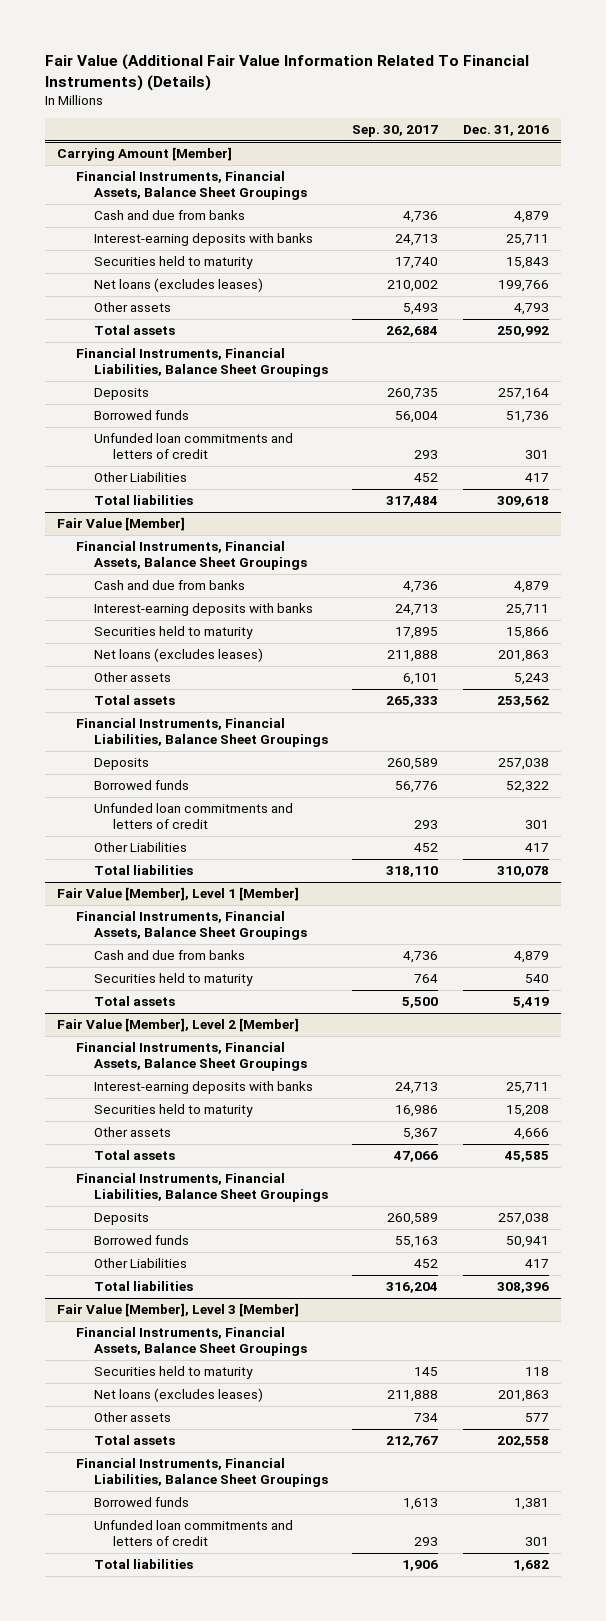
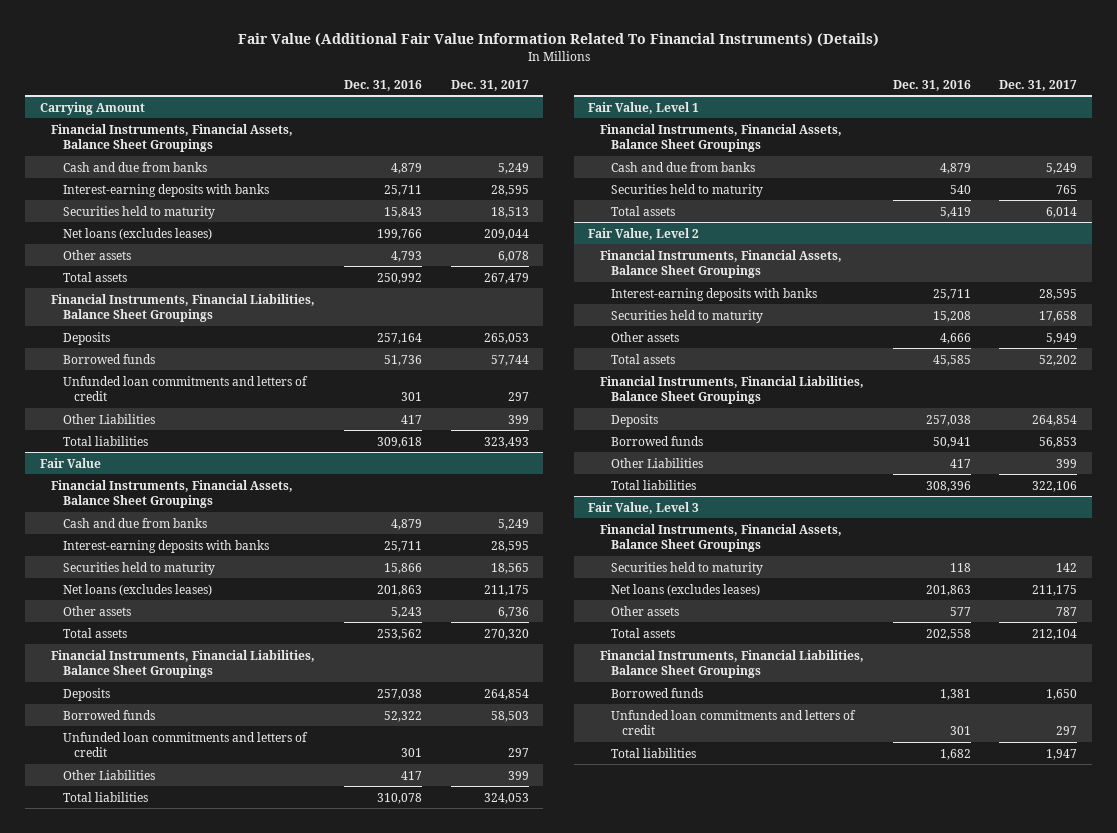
- | Sep. 30, 2017 | Dec. 31, 2016
+ | Dec. 31, 2016 | Dec. 31, 2017
- Carrying Amount [Member]
+ Carrying Amount
- Fair Value [Member]
+ Fair Value
- Fair Value [Member], Level 1 [Member]
+ Fair Value, Level 1
- Fair Value [Member], Level 2 [Member]
+ Fair Value, Level 2
- Fair Value [Member], Level 3 [Member]
+ Fair Value, Level 3

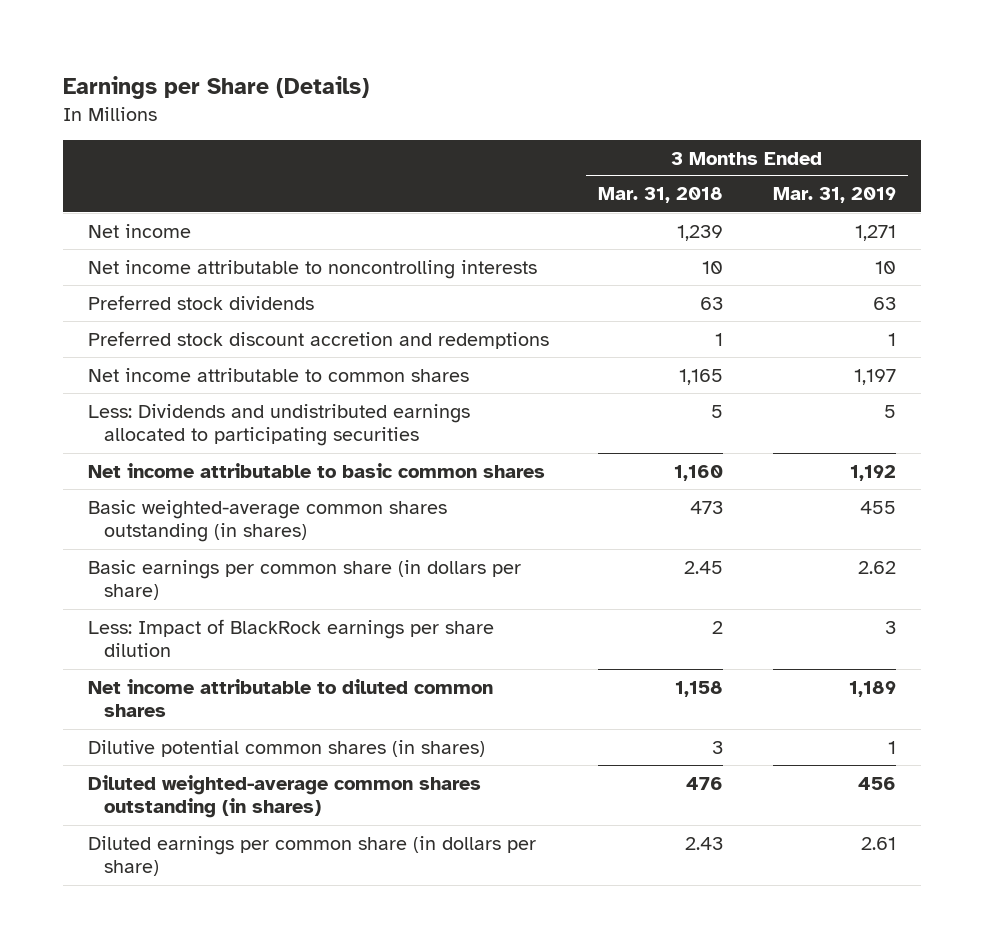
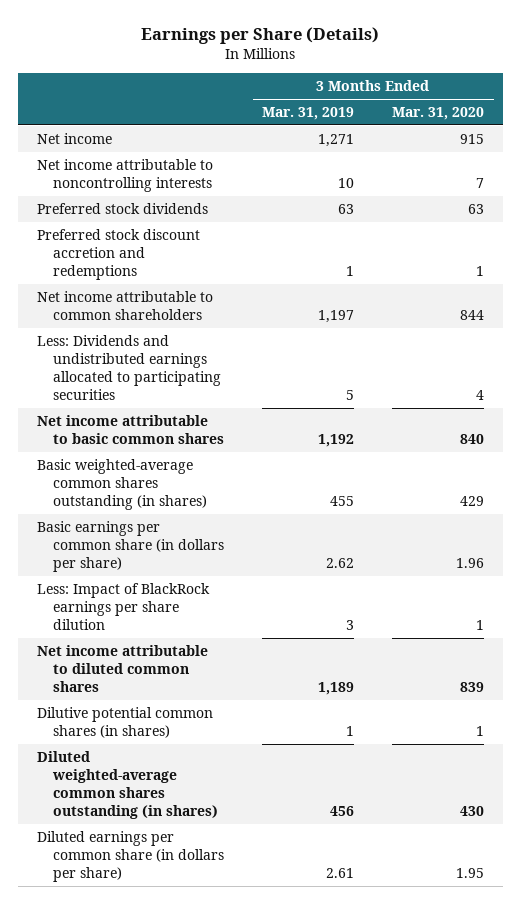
- | 3 Months Ended Mar. 31, 2018 | 3 Months Ended Mar. 31, 2019
+ | 3 Months Ended Mar. 31, 2019 | 3 Months Ended Mar. 31, 2020
- Net income attributable to common shares | 1,165 | 1,197
+ Net income attributable to common shareholders | 1,197 | 844

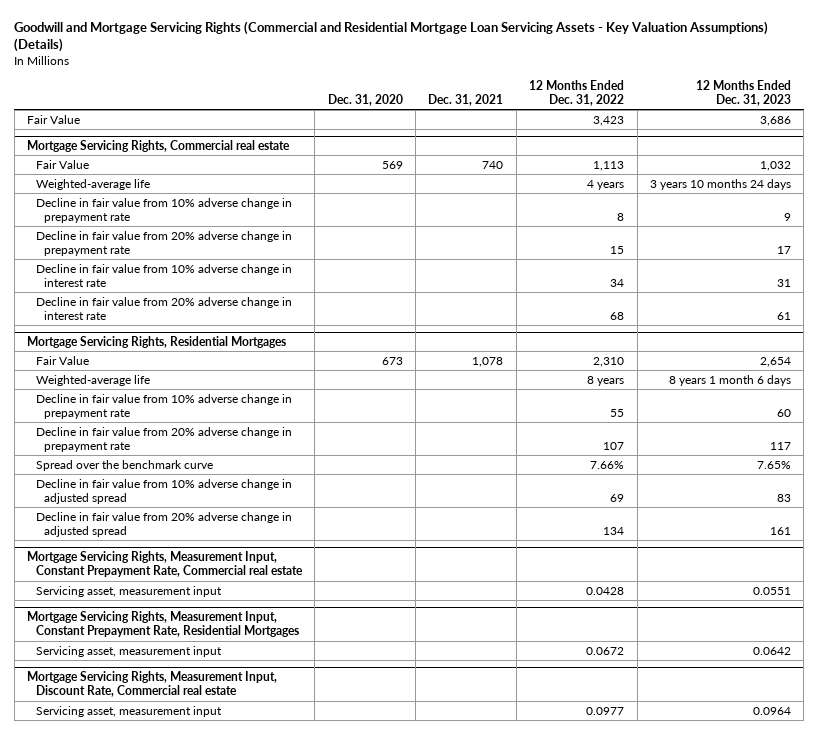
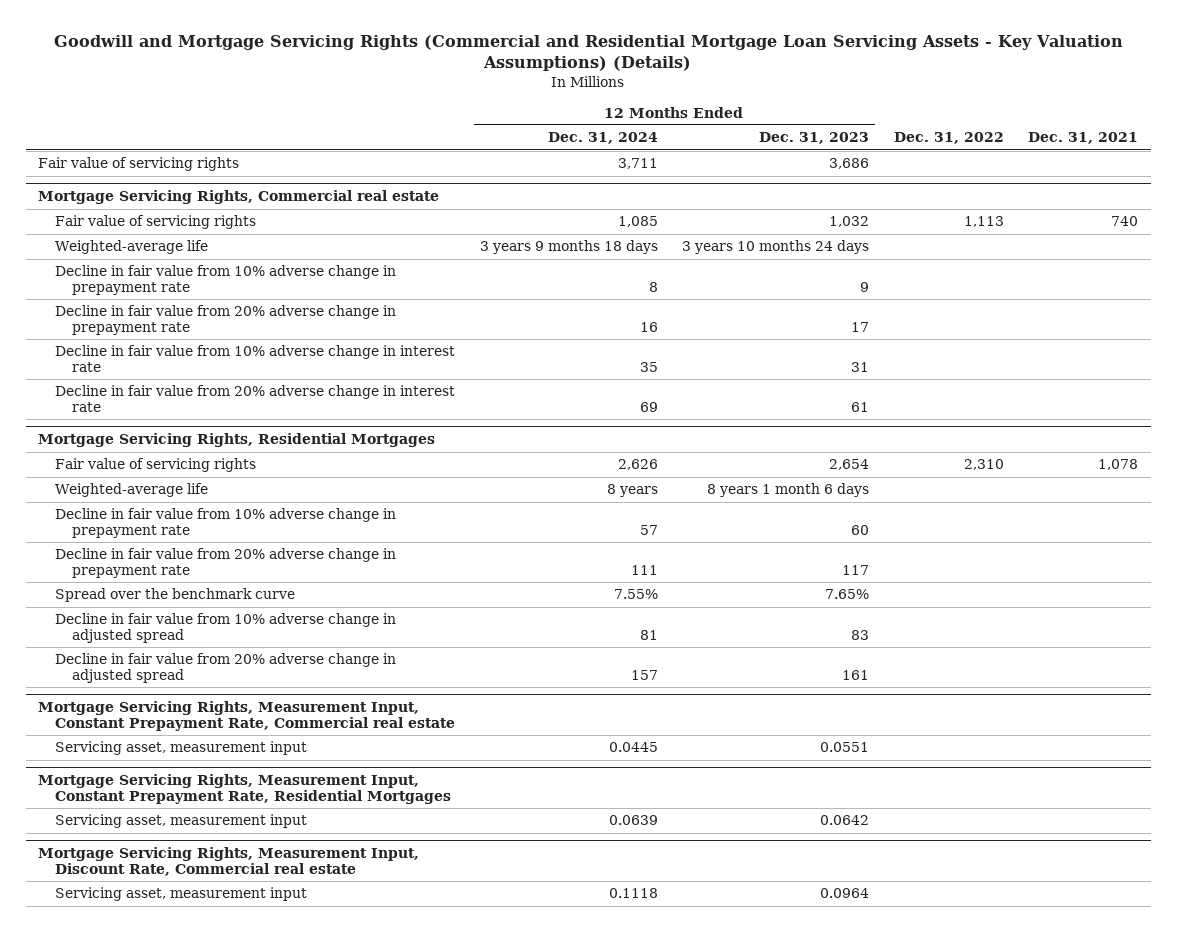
- | Dec. 31, 2020 | Dec. 31, 2021 | 12 Months Ended Dec. 31, 2022 | 12 Months Ended Dec. 31, 2023
+ | 12 Months Ended Dec. 31, 2024 | 12 Months Ended Dec. 31, 2023 | Dec. 31, 2022 | Dec. 31, 2021
- Fair Value | | | 3,423 | 3,686
+ Fair value of servicing rights | 3,711 | 3,686 | |
@ Mortgage Servicing Rights, Commercial real estate
- Fair Value | 569 | 740 | 1,113 | 1,032
+ Fair value of servicing rights | 1,085 | 1,032 | 1,113 | 740
@ Mortgage Servicing Rights, Residential Mortgages
- Fair Value | 673 | 1,078 | 2,310 | 2,654
+ Fair value of servicing rights | 2,626 | 2,654 | 2,310 | 1,078

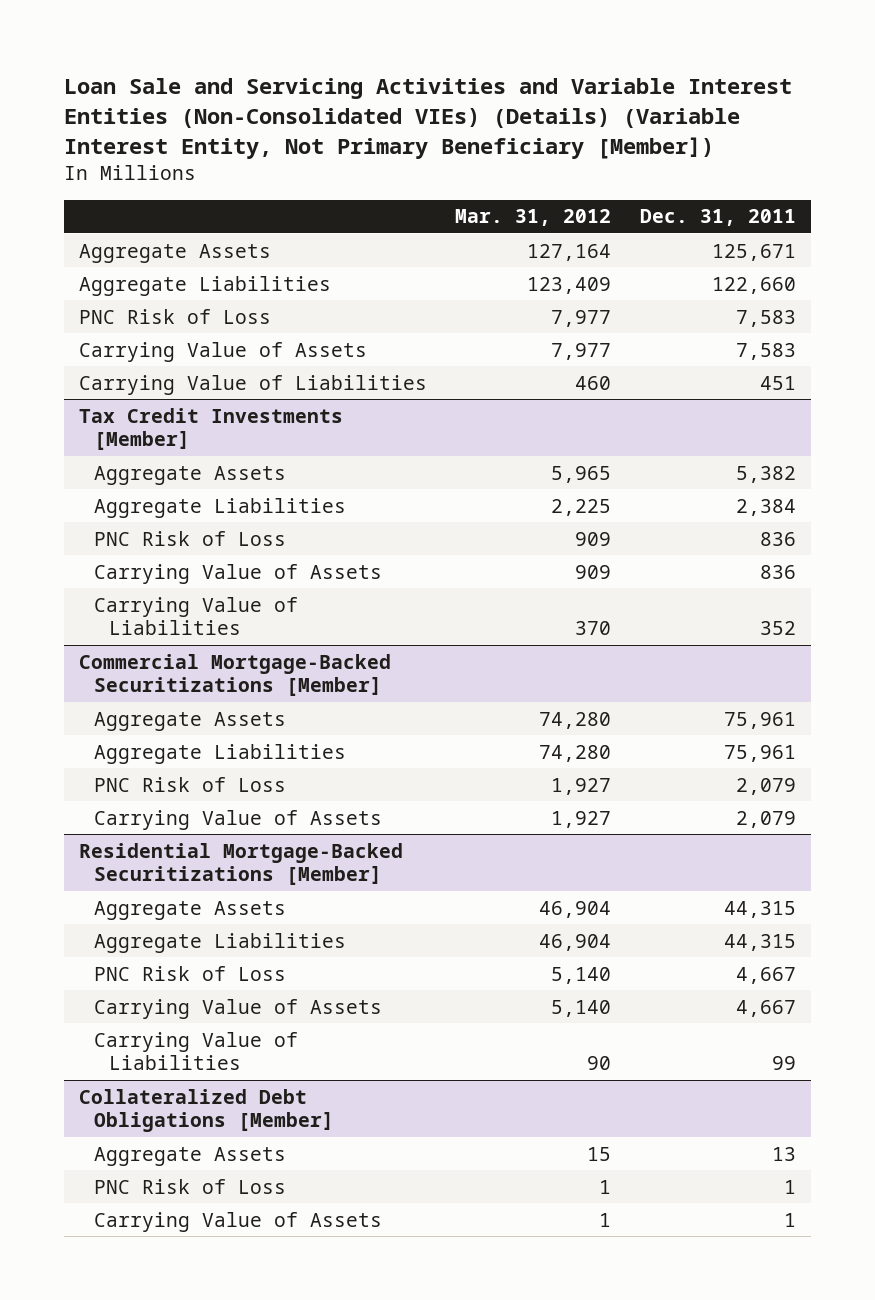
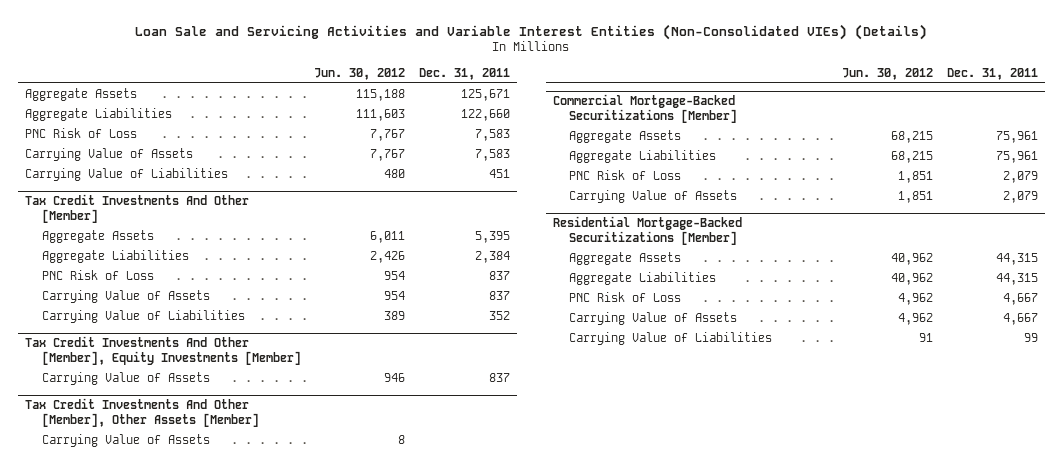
- Loan Sale and Servicing Activities and Variable Interest Entities (Non-Consolidated VIEs) (Details) (Variable Interest Entity, Not Primary Beneficiary [Member])
+ Loan Sale and Servicing Activities and Variable Interest Entities (Non-Consolidated VIEs) (Details)
- | Mar. 31, 2012 | Dec. 31, 2011
+ | Jun. 30, 2012 | Dec. 31, 2011
- Tax Credit Investments [Member]
- Aggregate Assets | 5,965 | 5,382
+ Tax Credit Investments And Other [Member]
+ Aggregate Assets | 6,011 | 5,395
- PNC Risk of Loss | 909 | 836
- Carrying Value of Assets | 909 | 836
+ PNC Risk of Loss | 954 | 837
+ Carrying Value of Assets | 954 | 837
+ Tax Credit Investments And Other [Member], Equity Investments [Member]
+ Carrying Value of Assets | 946 | 837
+ Tax Credit Investments And Other [Member], Other Assets [Member]
+ Carrying Value of Assets | 8 |
- Collateralized Debt Obligations [Member]
- Aggregate Assets | 15 | 13
- PNC Risk of Loss | 1 | 1
- Carrying Value of Assets | 1 | 1

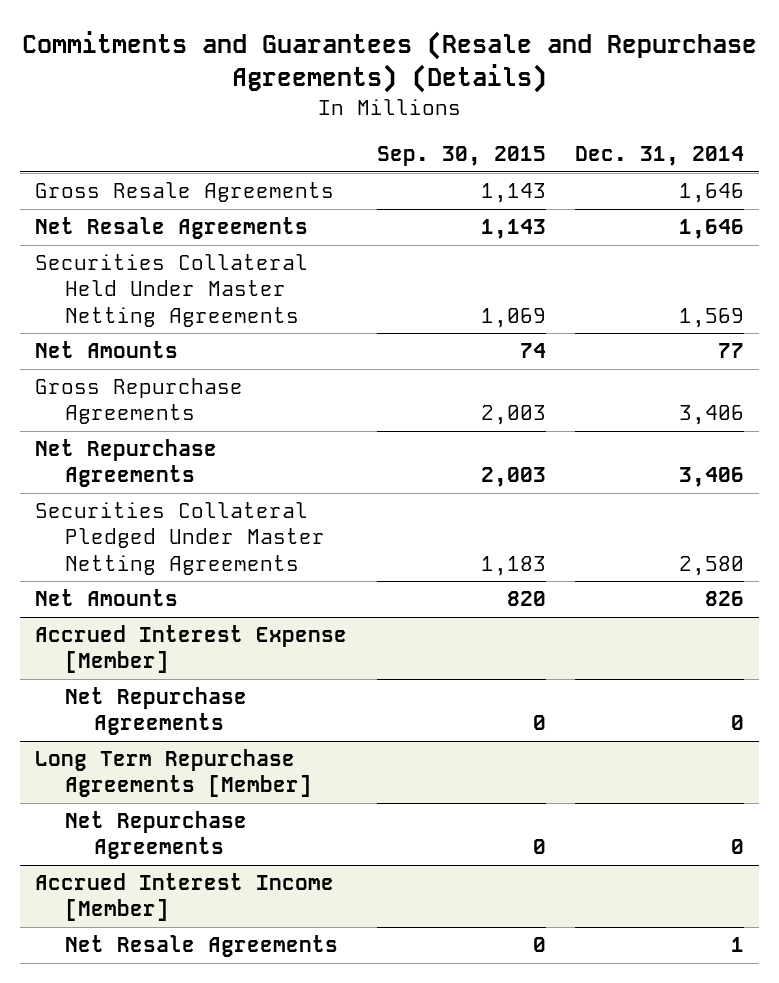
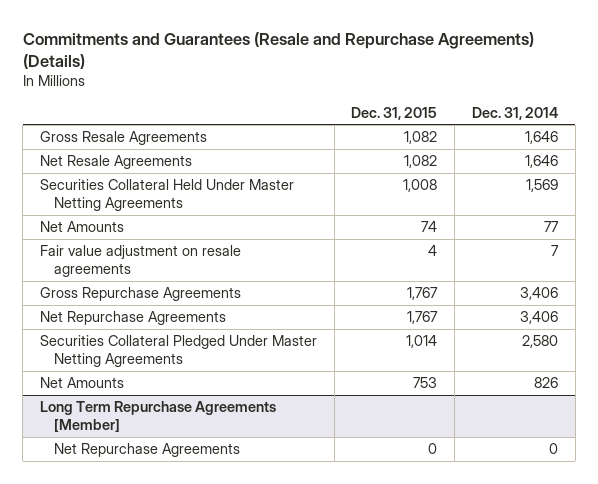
- | Sep. 30, 2015 | Dec. 31, 2014
+ | Dec. 31, 2015 | Dec. 31, 2014
+ Fair value adjustment on resale agreements | 4 | 7
- Accrued Interest Expense [Member]
- Net Repurchase Agreements | 0 | 0
- Accrued Interest Income [Member]
- Net Resale Agreements | 0 | 1

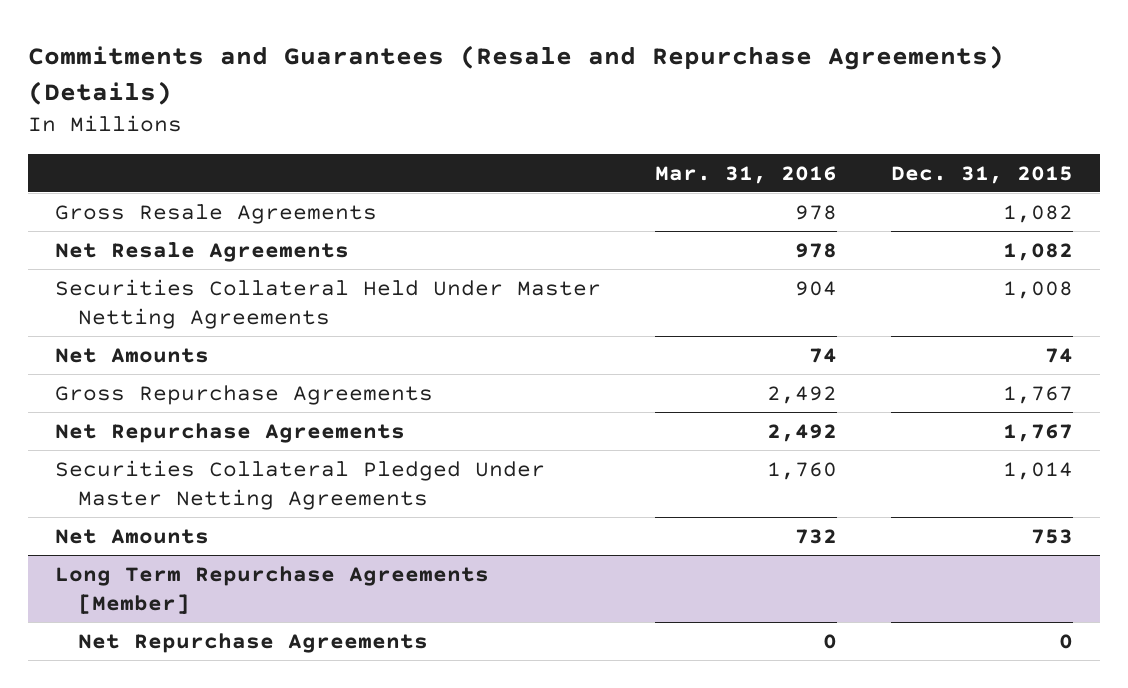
- | Dec. 31, 2015 | Dec. 31, 2014
+ | Mar. 31, 2016 | Dec. 31, 2015
- Fair value adjustment on resale agreements | 4 | 7

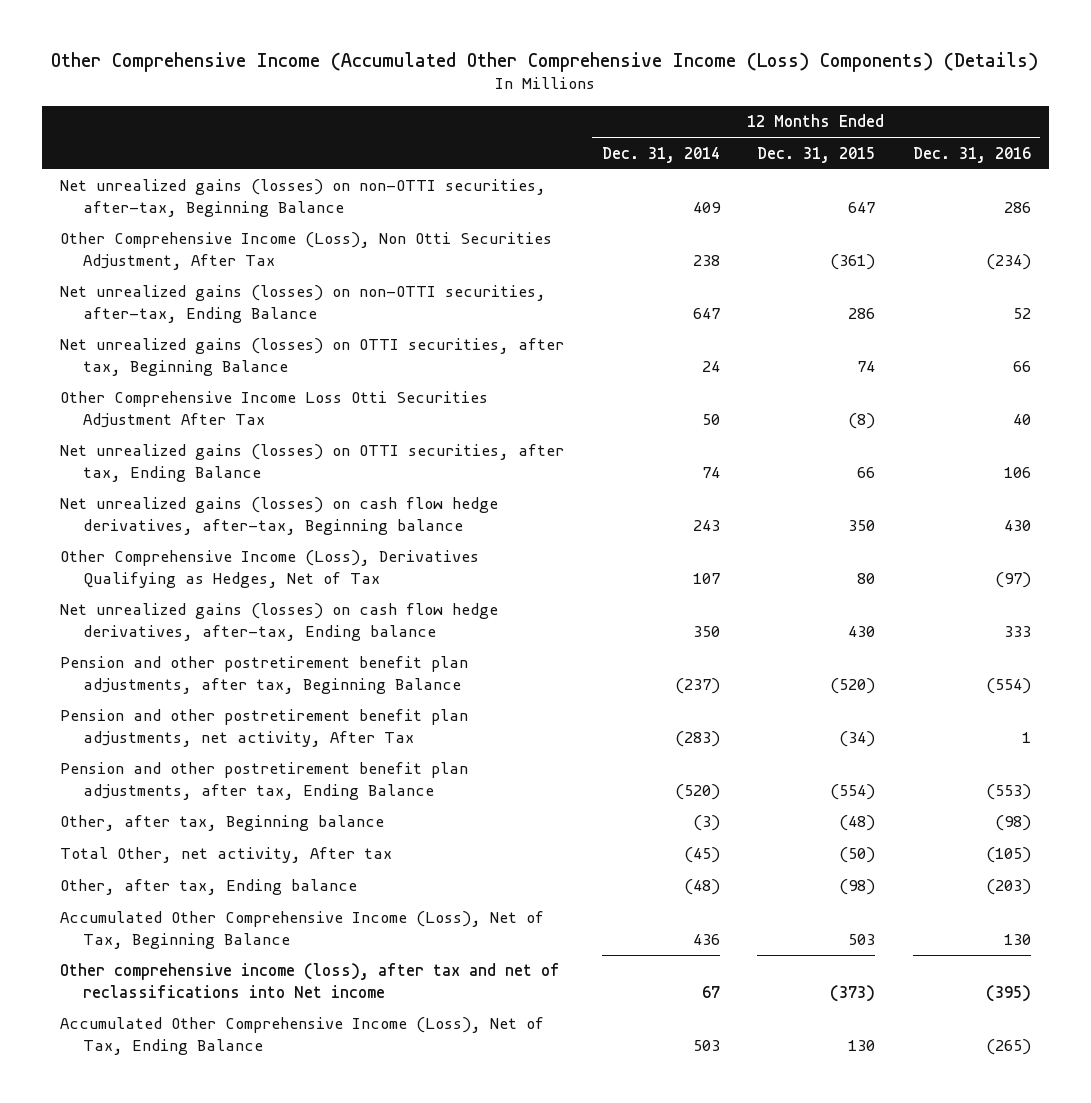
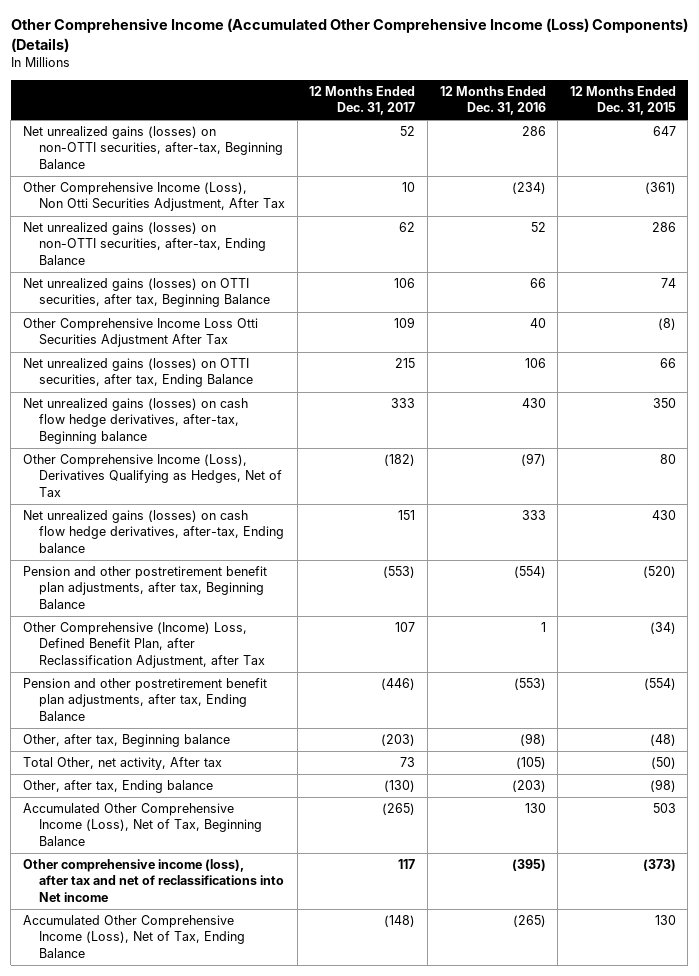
- | 12 Months Ended Dec. 31, 2014 | 12 Months Ended Dec. 31, 2015 | 12 Months Ended Dec. 31, 2016
+ | 12 Months Ended Dec. 31, 2017 | 12 Months Ended Dec. 31, 2016 | 12 Months Ended Dec. 31, 2015
- Pension and other postretirement benefit plan adjustments, net activity, After Tax | (283) | (34) | 1
+ Other Comprehensive (Income) Loss, Defined Benefit Plan, after Reclassification Adjustment, after Tax | 107 | 1 | (34)

